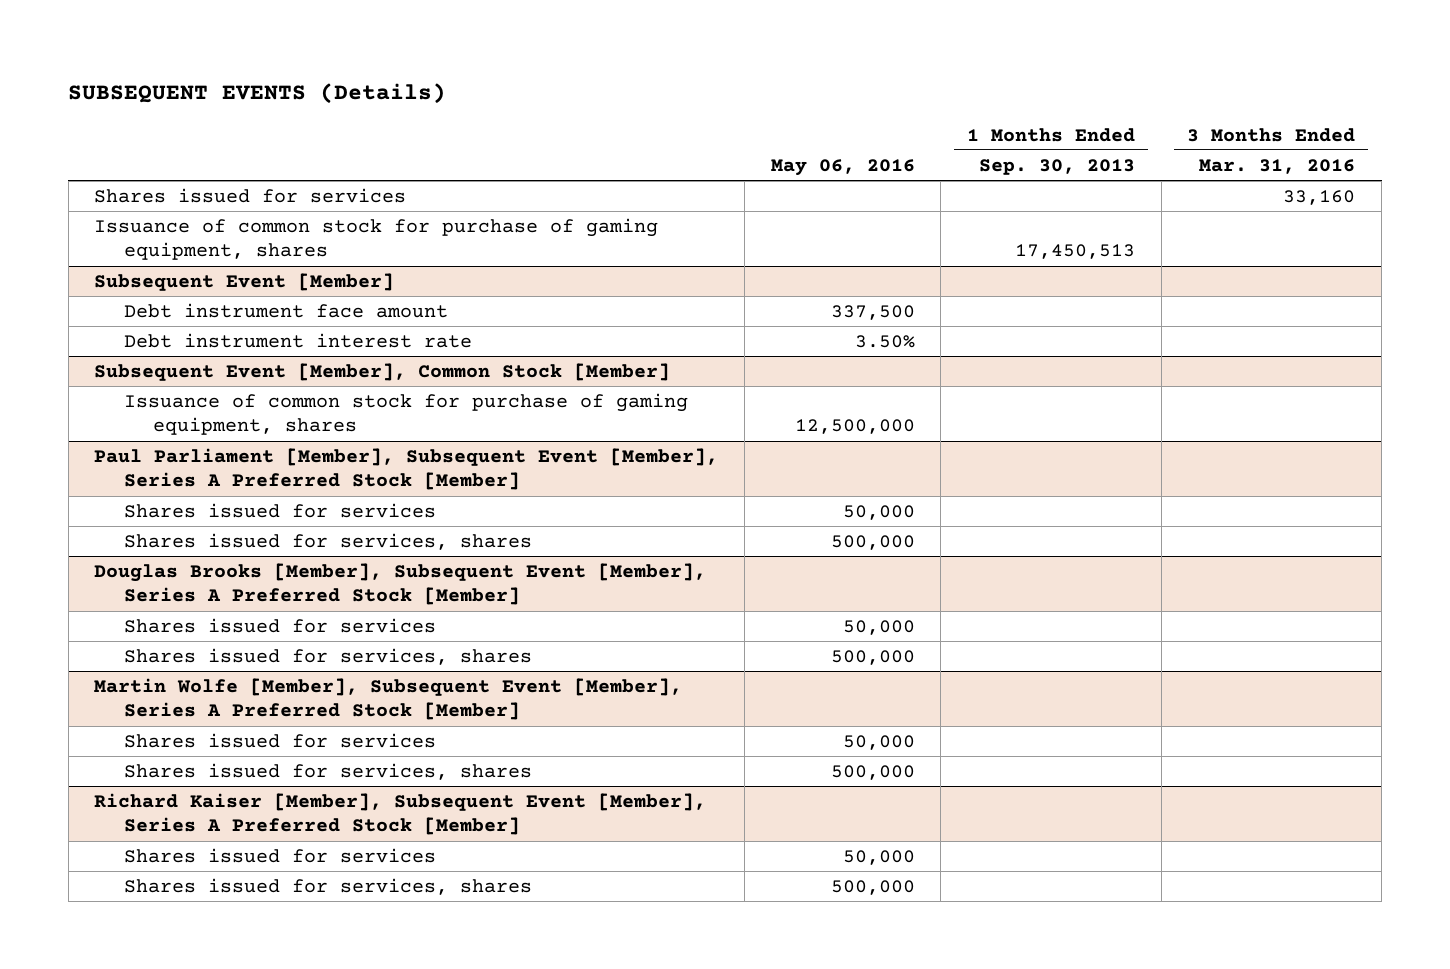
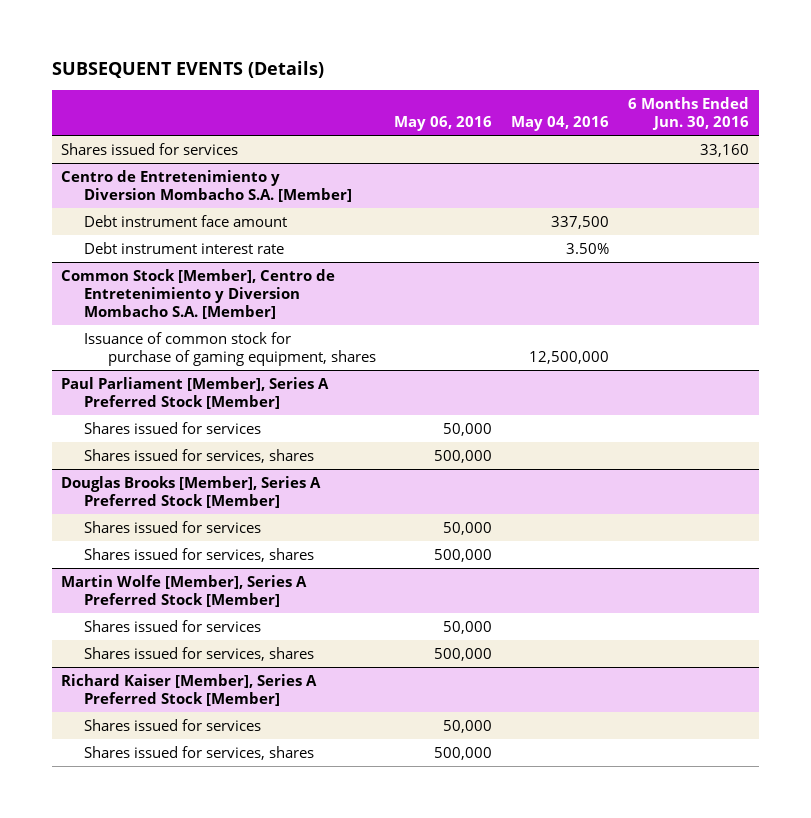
- | May 06, 2016 | 1 Months Ended Sep. 30, 2013 | 3 Months Ended Mar. 31, 2016
+ | May 06, 2016 | May 04, 2016 | 6 Months Ended Jun. 30, 2016
+ Centro de Entretenimiento y Diversion Mombacho S.A. [Member]
+ Debt instrument face amount | | 337,500 |
+ Debt instrument interest rate | | 3.50% |
+ Common Stock [Member], Centro de Entretenimiento y Diversion Mombacho S.A. [Member]
- Subsequent Event [Member]
- Debt instrument face amount | 337,500 | |
- Debt instrument interest rate | 3.50% | |
- Subsequent Event [Member], Common Stock [Member]
- Issuance of common stock for purchase of gaming equipment, shares | 12,500,000 | |
- Paul Parliament [Member], Subsequent Event [Member], Series A Preferred Stock [Member]
+ Paul Parliament [Member], Series A Preferred Stock [Member]
- Douglas Brooks [Member], Subsequent Event [Member], Series A Preferred Stock [Member]
+ Douglas Brooks [Member], Series A Preferred Stock [Member]
- Martin Wolfe [Member], Subsequent Event [Member], Series A Preferred Stock [Member]
+ Martin Wolfe [Member], Series A Preferred Stock [Member]
- Richard Kaiser [Member], Subsequent Event [Member], Series A Preferred Stock [Member]
+ Richard Kaiser [Member], Series A Preferred Stock [Member]

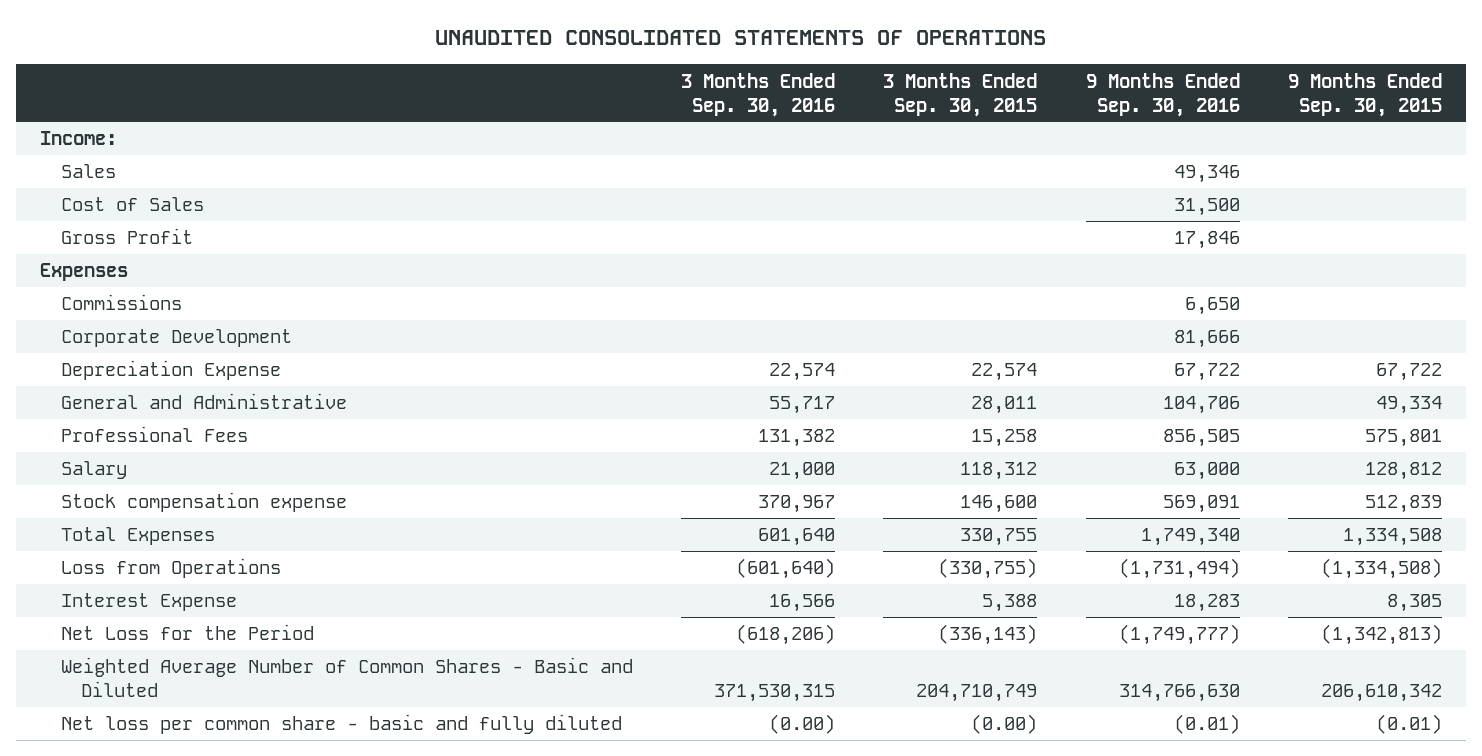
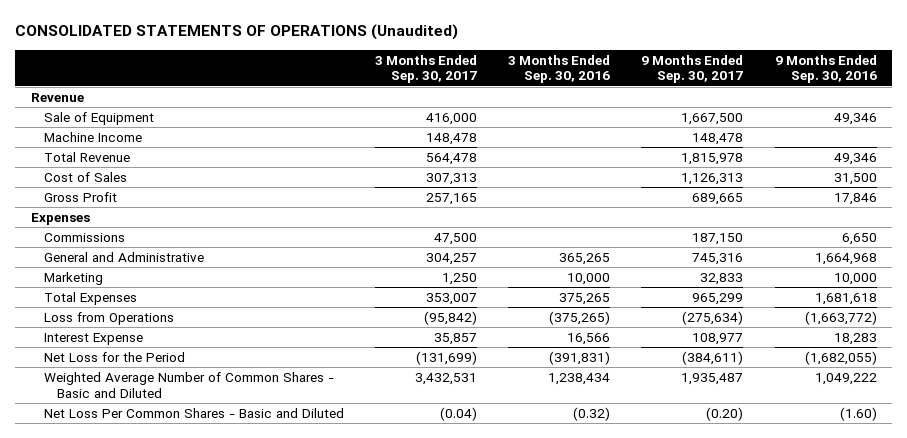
- UNAUDITED CONSOLIDATED STATEMENTS OF OPERATIONS
+ CONSOLIDATED STATEMENTS OF OPERATIONS (Unaudited)
- | 3 Months Ended Sep. 30, 2016 | 3 Months Ended Sep. 30, 2015 | 9 Months Ended Sep. 30, 2016 | 9 Months Ended Sep. 30, 2015
+ | 3 Months Ended Sep. 30, 2017 | 3 Months Ended Sep. 30, 2016 | 9 Months Ended Sep. 30, 2017 | 9 Months Ended Sep. 30, 2016
- Income:
- Sales | | | 49,346 |
+ Revenue
+ Sale of Equipment | 416,000 | | 1,667,500 | 49,346
+ Machine Income | 148,478 | | 148,478 |
+ Total Revenue | 564,478 | | 1,815,978 | 49,346
- Corporate Development | | | 81,666 |
- Depreciation Expense | 22,574 | 22,574 | 67,722 | 67,722
- General and Administrative | 55,717 | 28,011 | 104,706 | 49,334
- Professional Fees | 131,382 | 15,258 | 856,505 | 575,801
- Salary | 21,000 | 118,312 | 63,000 | 128,812
- Stock compensation expense | 370,967 | 146,600 | 569,091 | 512,839
- Total Expenses | 601,640 | 330,755 | 1,749,340 | 1,334,508
- Loss from Operations | (601,640) | (330,755) | (1,731,494) | (1,334,508)
+ General and Administrative | 304,257 | 365,265 | 745,316 | 1,664,968
+ Marketing | 1,250 | 10,000 | 32,833 | 10,000
+ Total Expenses | 353,007 | 375,265 | 965,299 | 1,681,618
+ Loss from Operations | (95,842) | (375,265) | (275,634) | (1,663,772)
- Net Loss for the Period | (618,206) | (336,143) | (1,749,777) | (1,342,813)
- Weighted Average Number of Common Shares - Basic and Diluted | 371,530,315 | 204,710,749 | 314,766,630 | 206,610,342
- Net loss per common share - basic and fully diluted | (0.00) | (0.00) | (0.01) | (0.01)
+ Net Loss for the Period | (131,699) | (391,831) | (384,611) | (1,682,055)
+ Weighted Average Number of Common Shares - Basic and Diluted | 3,432,531 | 1,238,434 | 1,935,487 | 1,049,222
+ Net Loss Per Common Shares - Basic and Diluted | (0.04) | (0.32) | (0.20) | (1.60)

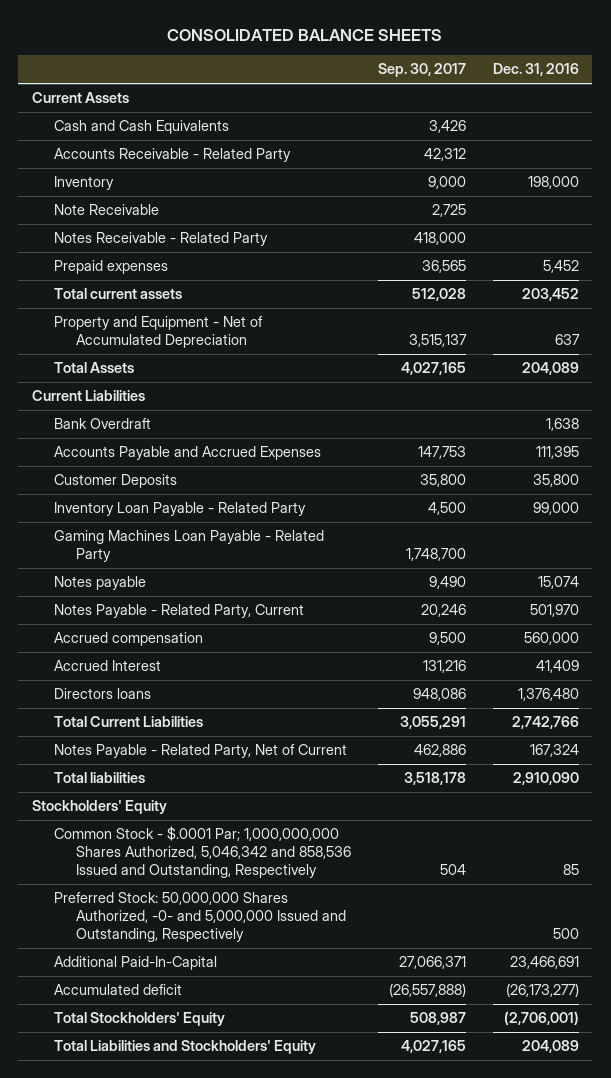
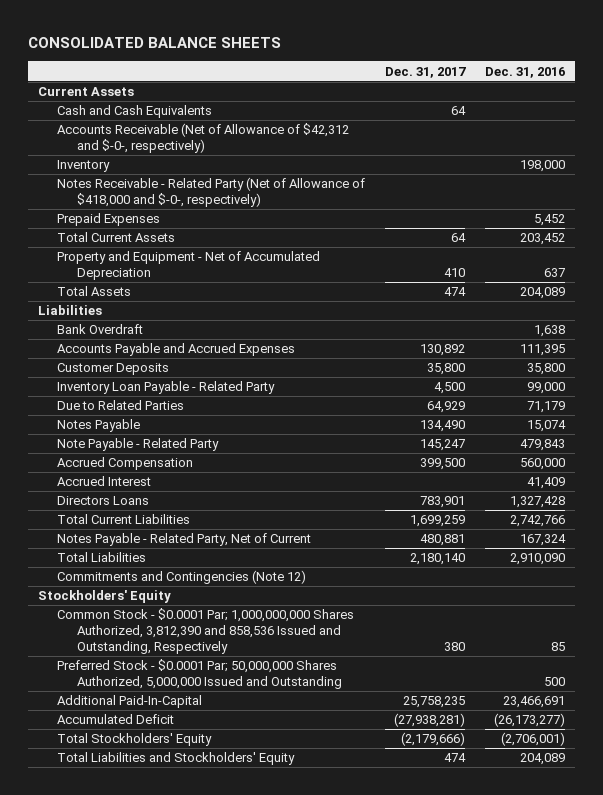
- | Sep. 30, 2017 | Dec. 31, 2016
+ | Dec. 31, 2017 | Dec. 31, 2016
- Accounts Receivable - Related Party | 42,312 |
+ Accounts Receivable (Net of Allowance of $42,312 and $-0-, respectively)
- Note Receivable | 2,725 |
- Notes Receivable - Related Party | 418,000 |
- Prepaid expenses | 36,565 | 5,452
- Total current assets | 512,028 | 203,452
+ Notes Receivable - Related Party (Net of Allowance of $418,000 and $-0-, respectively)
+ Prepaid Expenses | | 5,452
+ Total Current Assets | 64 | 203,452
- Current Liabilities
+ Liabilities
- Gaming Machines Loan Payable - Related Party | 1,748,700 |
- Notes payable | 9,490 | 15,074
- Notes Payable - Related Party, Current | 20,246 | 501,970
- Accrued compensation | 9,500 | 560,000
+ Due to Related Parties | 64,929 | 71,179
+ Notes Payable | 134,490 | 15,074
+ Note Payable - Related Party | 145,247 | 479,843
+ Accrued Compensation | 399,500 | 560,000
- Directors loans | 948,086 | 1,376,480
+ Directors Loans | 783,901 | 1,327,428
- Total liabilities | 3,518,178 | 2,910,090
+ Total Liabilities | 2,180,140 | 2,910,090
+ Commitments and Contingencies (Note 12)
- Common Stock - $.0001 Par; 1,000,000,000 Shares Authorized, 5,046,342 and 858,536 Issued and Outstanding, Respectively | 504 | 85
- Preferred Stock: 50,000,000 Shares Authorized, -0- and 5,000,000 Issued and Outstanding, Respectively | | 500
+ Common Stock - $0.0001 Par; 1,000,000,000 Shares Authorized, 3,812,390 and 858,536 Issued and Outstanding, Respectively | 380 | 85
+ Preferred Stock - $0.0001 Par; 50,000,000 Shares Authorized, 5,000,000 Issued and Outstanding | | 500
- Accumulated deficit | (26,557,888) | (26,173,277)
+ Accumulated Deficit | (27,938,281) | (26,173,277)

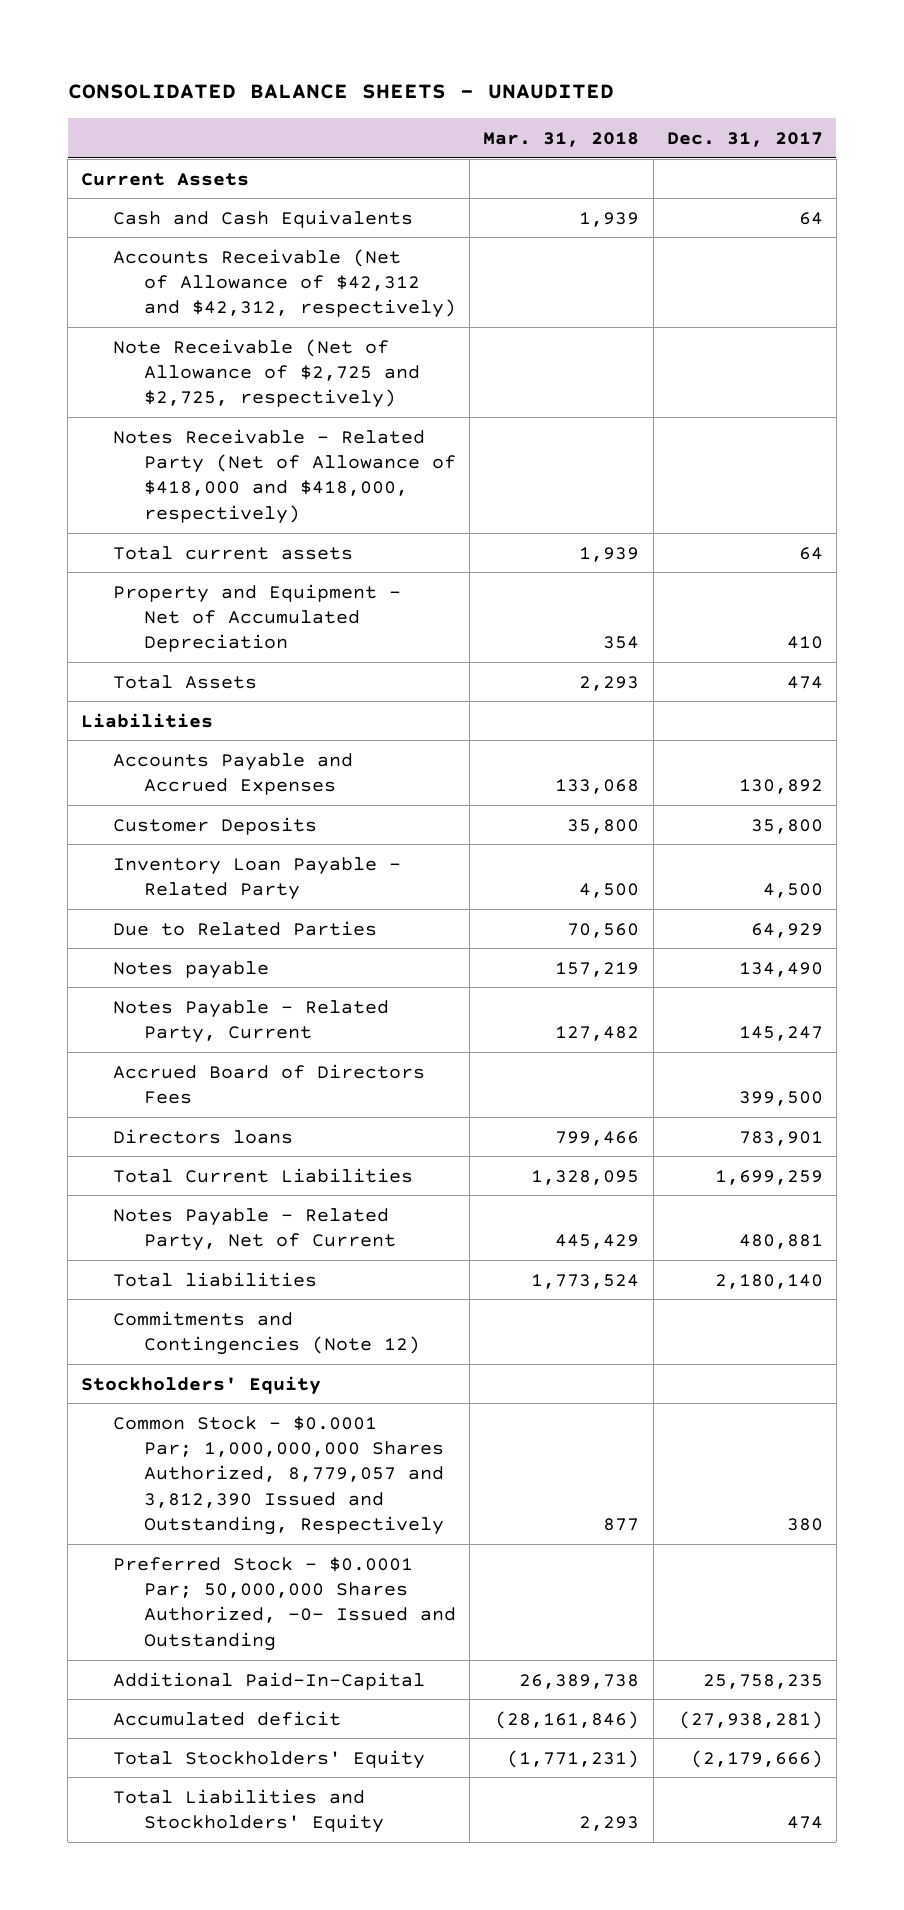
- CONSOLIDATED BALANCE SHEETS
+ CONSOLIDATED BALANCE SHEETS - UNAUDITED
- | Dec. 31, 2017 | Dec. 31, 2016
+ | Mar. 31, 2018 | Dec. 31, 2017
- Accounts Receivable (Net of Allowance of $42,312 and $-0-, respectively)
- Inventory | | 198,000
- Notes Receivable - Related Party (Net of Allowance of $418,000 and $-0-, respectively)
- Prepaid Expenses | | 5,452
- Total Current Assets | 64 | 203,452
+ Accounts Receivable (Net of Allowance of $42,312 and $42,312, respectively)
+ Note Receivable (Net of Allowance of $2,725 and $2,725, respectively)
+ Notes Receivable - Related Party (Net of Allowance of $418,000 and $418,000, respectively)
+ Total current assets | 1,939 | 64
- Bank Overdraft | | 1,638
- Notes Payable | 134,490 | 15,074
- Note Payable - Related Party | 145,247 | 479,843
- Accrued Compensation | 399,500 | 560,000
- Accrued Interest | | 41,409
- Directors Loans | 783,901 | 1,327,428
+ Notes payable | 157,219 | 134,490
+ Notes Payable - Related Party, Current | 127,482 | 145,247
+ Accrued Board of Directors Fees | | 399,500
+ Directors loans | 799,466 | 783,901
- Total Liabilities | 2,180,140 | 2,910,090
+ Total liabilities | 1,773,524 | 2,180,140
- Common Stock - $0.0001 Par; 1,000,000,000 Shares Authorized, 3,812,390 and 858,536 Issued and Outstanding, Respectively | 380 | 85
- Preferred Stock - $0.0001 Par; 50,000,000 Shares Authorized, 5,000,000 Issued and Outstanding | | 500
+ Common Stock - $0.0001 Par; 1,000,000,000 Shares Authorized, 8,779,057 and 3,812,390 Issued and Outstanding, Respectively | 877 | 380
+ Preferred Stock - $0.0001 Par; 50,000,000 Shares Authorized, -0- Issued and Outstanding
- Accumulated Deficit | (27,938,281) | (26,173,277)
+ Accumulated deficit | (28,161,846) | (27,938,281)

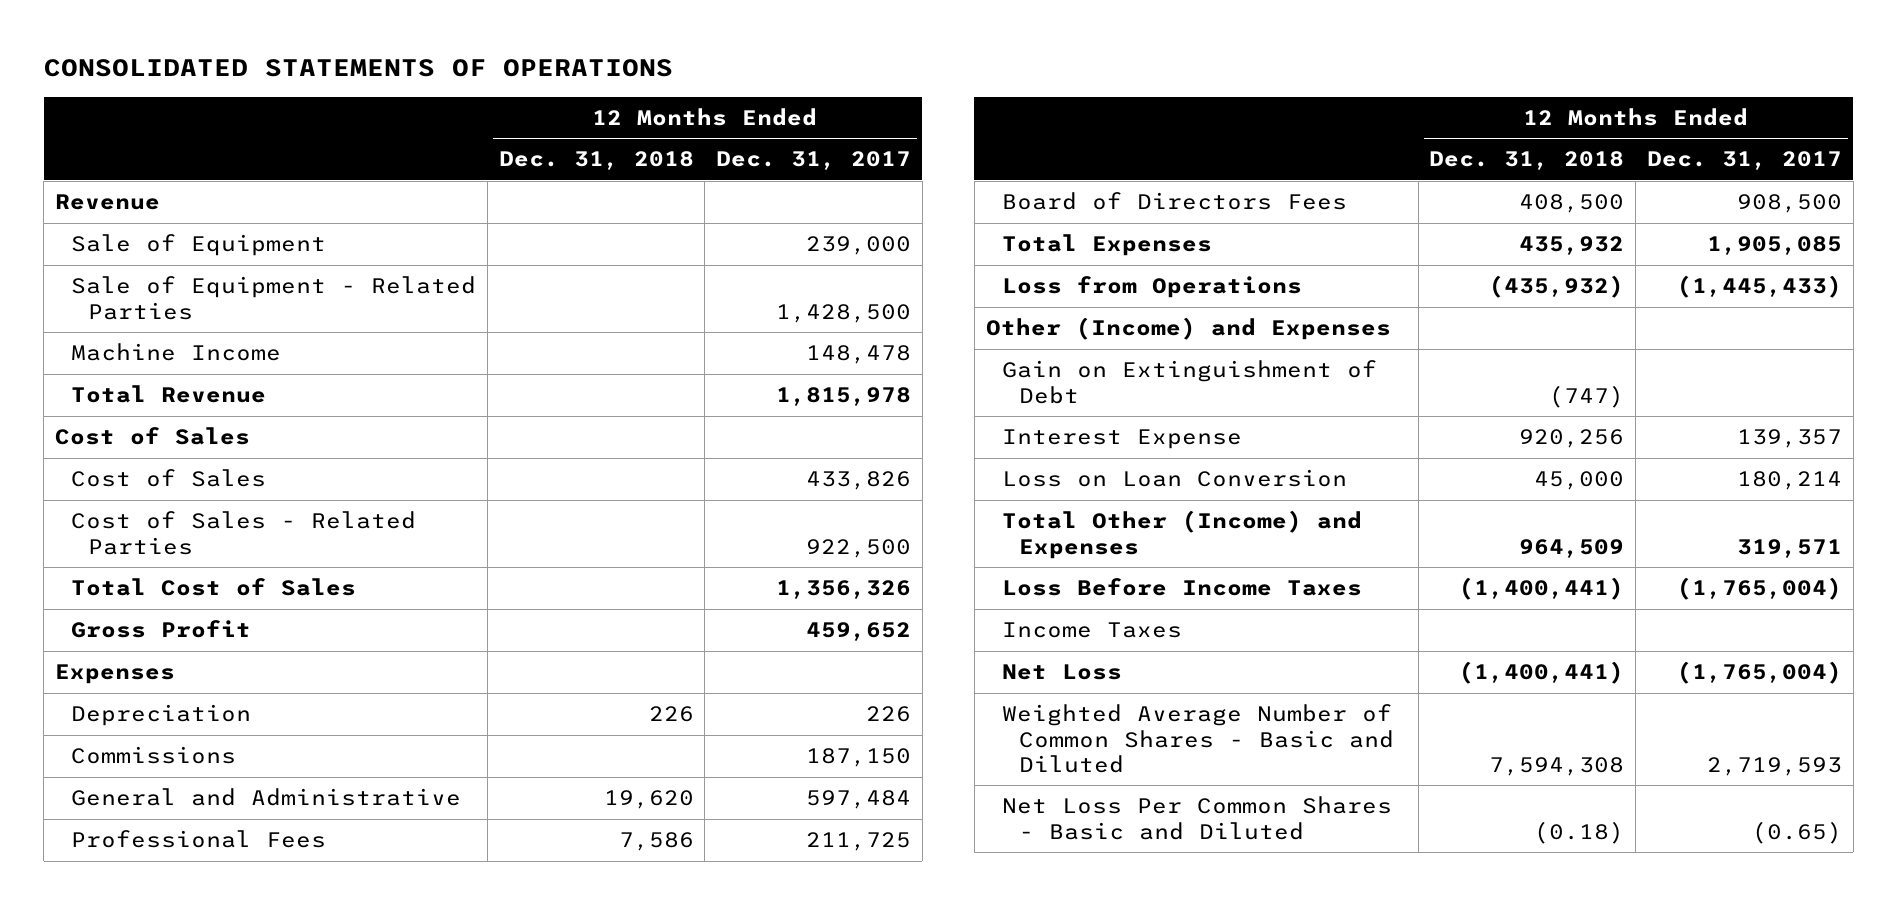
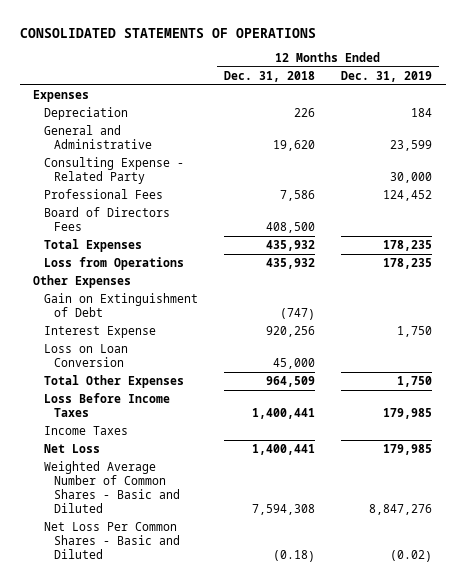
- | 12 Months Ended Dec. 31, 2018 | 12 Months Ended Dec. 31, 2017
+ | 12 Months Ended Dec. 31, 2018 | 12 Months Ended Dec. 31, 2019
- Revenue
- Sale of Equipment | | 239,000
- Sale of Equipment - Related Parties | | 1,428,500
- Machine Income | | 148,478
- Total Revenue | | 1,815,978
- Cost of Sales
- Cost of Sales | | 433,826
- Cost of Sales - Related Parties | | 922,500
- Total Cost of Sales | | 1,356,326
- Gross Profit | | 459,652
- Commissions | | 187,150
+ Consulting Expense - Related Party | | 30,000
- Loss from Operations | (435,932) | (1,445,433)
- Other (Income) and Expenses
+ Loss from Operations | 435,932 | 178,235
+ Other Expenses
- Total Other (Income) and Expenses | 964,509 | 319,571
- Loss Before Income Taxes | (1,400,441) | (1,765,004)
+ Total Other Expenses | 964,509 | 1,750
+ Loss Before Income Taxes | 1,400,441 | 179,985
- Net Loss | (1,400,441) | (1,765,004)
+ Net Loss | 1,400,441 | 179,985

